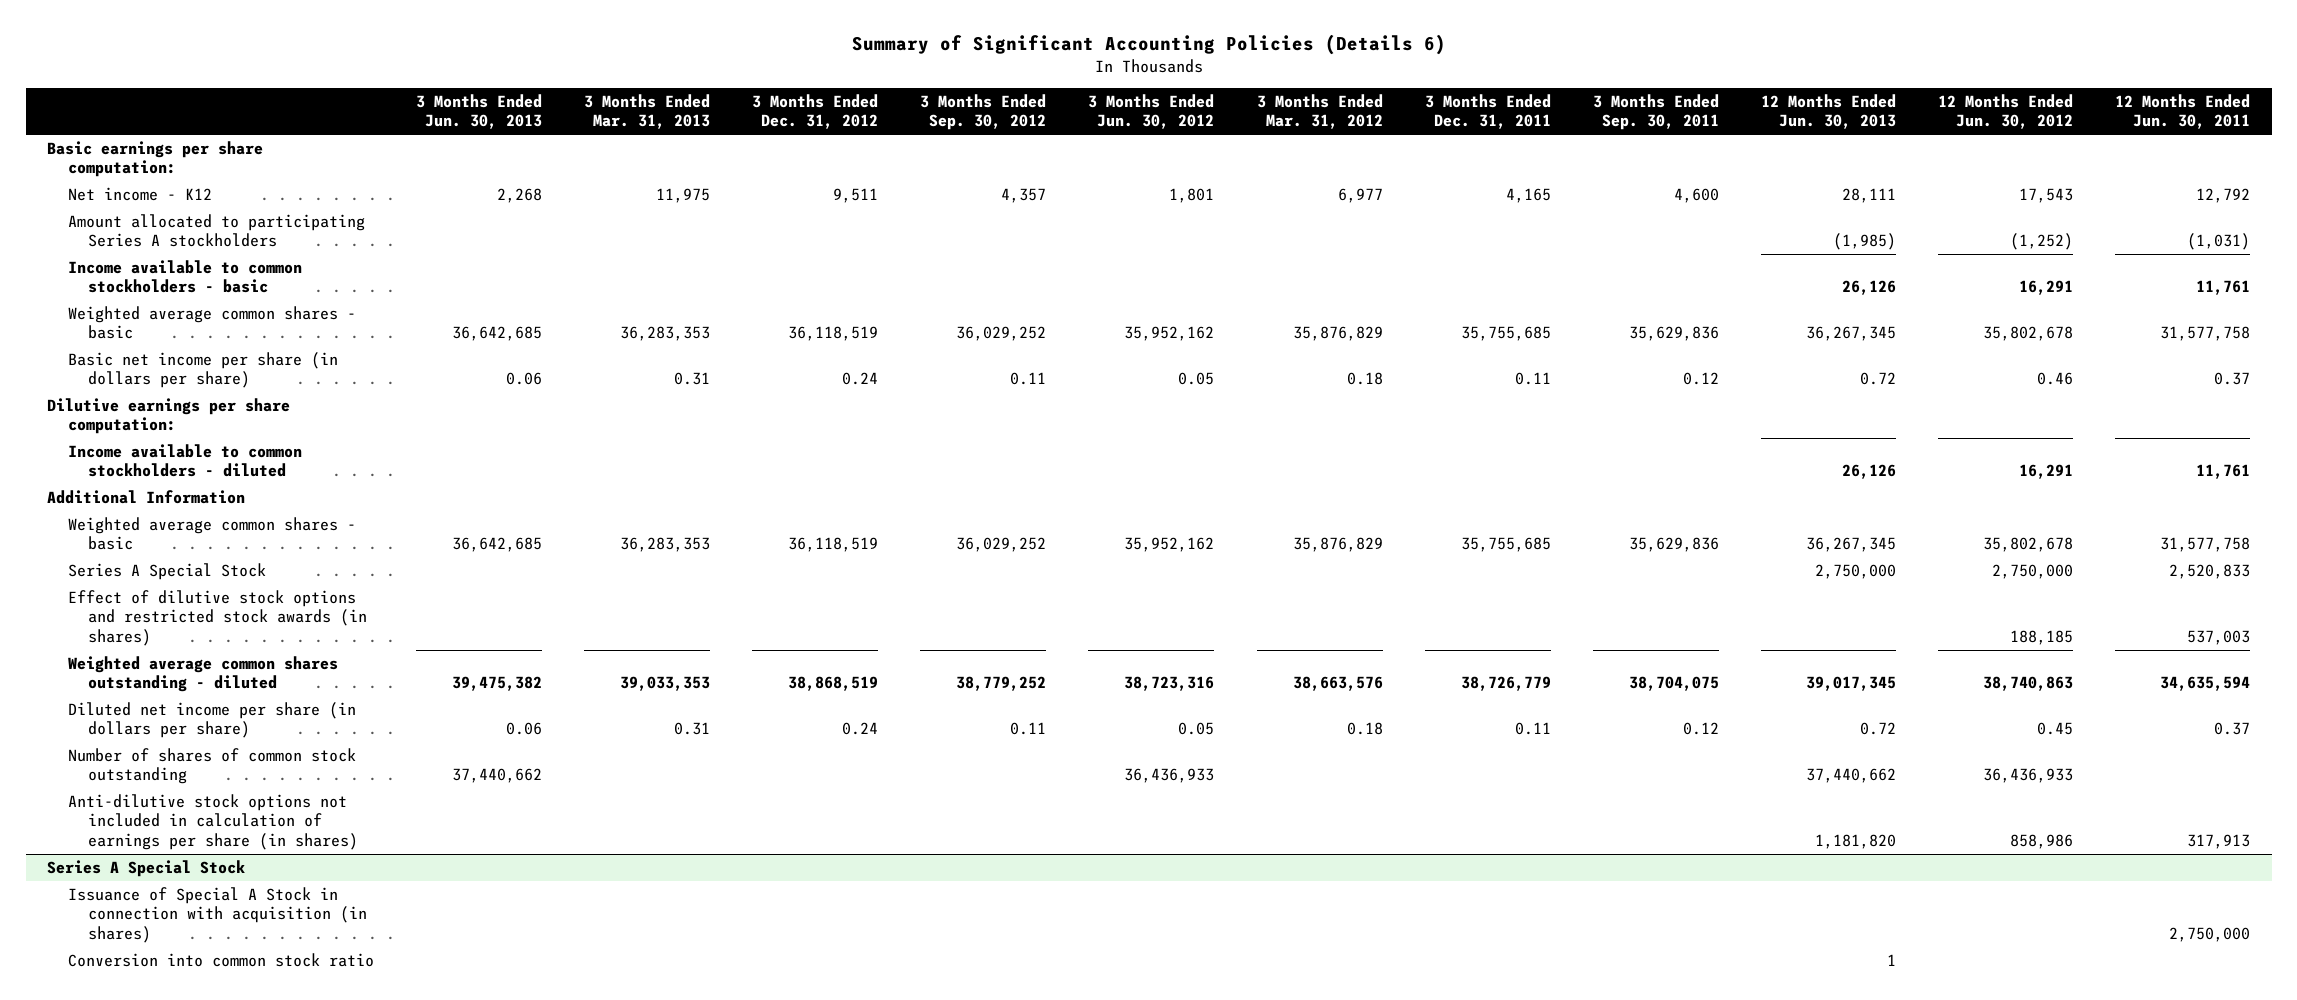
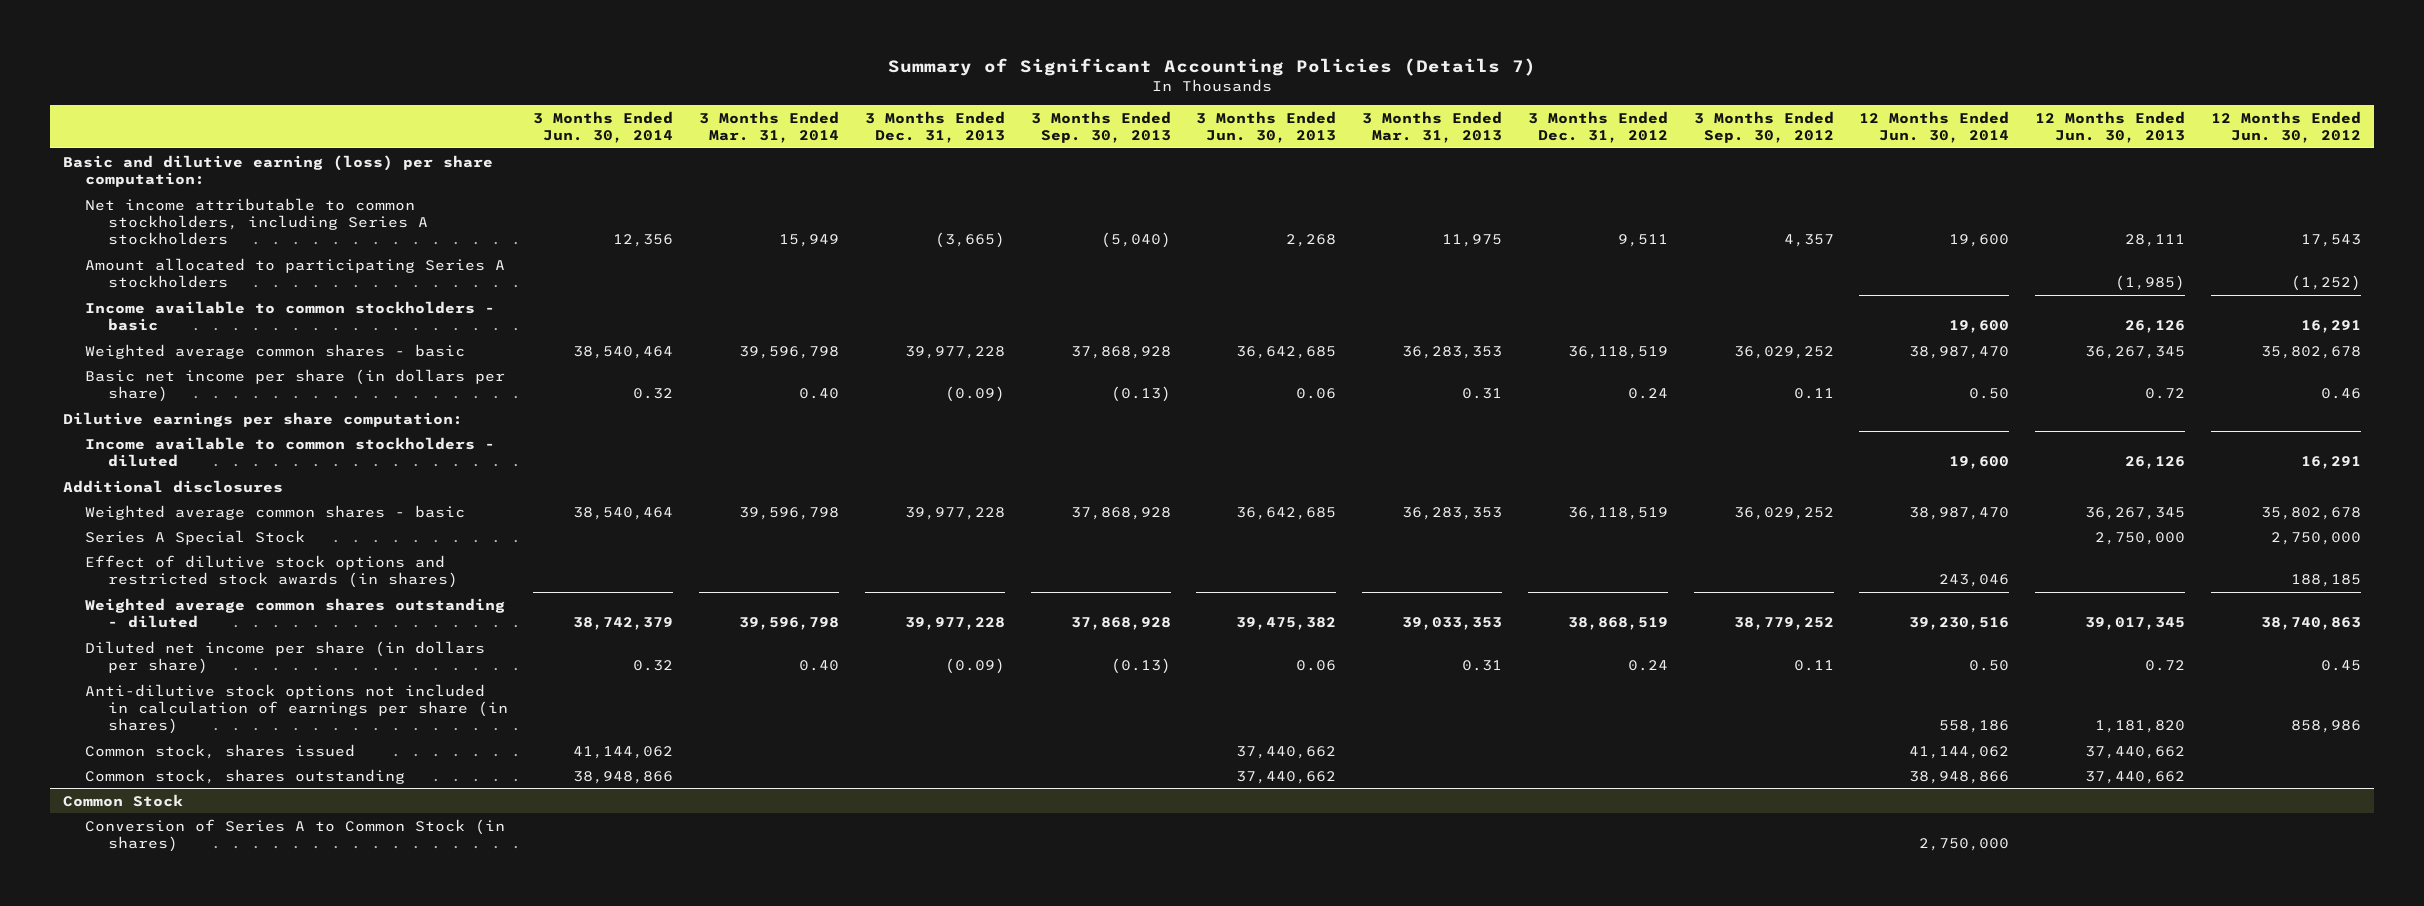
- Summary of Significant Accounting Policies (Details 6)
+ Summary of Significant Accounting Policies (Details 7)
- | 3 Months Ended Jun. 30, 2013 | 3 Months Ended Mar. 31, 2013 | 3 Months Ended Dec. 31, 2012 | 3 Months Ended Sep. 30, 2012 | 3 Months Ended Jun. 30, 2012 | 3 Months Ended Mar. 31, 2012 | 3 Months Ended Dec. 31, 2011 | 3 Months Ended Sep. 30, 2011 | 12 Months Ended Jun. 30, 2013 | 12 Months Ended Jun. 30, 2012 | 12 Months Ended Jun. 30, 2011
+ | 3 Months Ended Jun. 30, 2014 | 3 Months Ended Mar. 31, 2014 | 3 Months Ended Dec. 31, 2013 | 3 Months Ended Sep. 30, 2013 | 3 Months Ended Jun. 30, 2013 | 3 Months Ended Mar. 31, 2013 | 3 Months Ended Dec. 31, 2012 | 3 Months Ended Sep. 30, 2012 | 12 Months Ended Jun. 30, 2014 | 12 Months Ended Jun. 30, 2013 | 12 Months Ended Jun. 30, 2012
- Basic earnings per share computation:
- Net income - K12 | 2,268 | 11,975 | 9,511 | 4,357 | 1,801 | 6,977 | 4,165 | 4,600 | 28,111 | 17,543 | 12,792
+ Basic and dilutive earning (loss) per share computation:
+ Net income attributable to common stockholders, including Series A stockholders | 12,356 | 15,949 | (3,665) | (5,040) | 2,268 | 11,975 | 9,511 | 4,357 | 19,600 | 28,111 | 17,543
- Additional Information
+ Additional disclosures
- Number of shares of common stock outstanding | 37,440,662 | | | | 36,436,933 | | | | 37,440,662 | 36,436,933 |
- Series A Special Stock
- Issuance of Special A Stock in connection with acquisition (in shares) | | | | | | | | | | | 2,750,000
- Conversion into common stock ratio | | | | | | | | | 1 | |
+ Common stock, shares issued | 41,144,062 | | | | 37,440,662 | | | | 41,144,062 | 37,440,662 |
+ Common stock, shares outstanding | 38,948,866 | | | | 37,440,662 | | | | 38,948,866 | 37,440,662 |
+ Common Stock
+ Conversion of Series A to Common Stock (in shares) | | | | | | | | | 2,750,000 | |

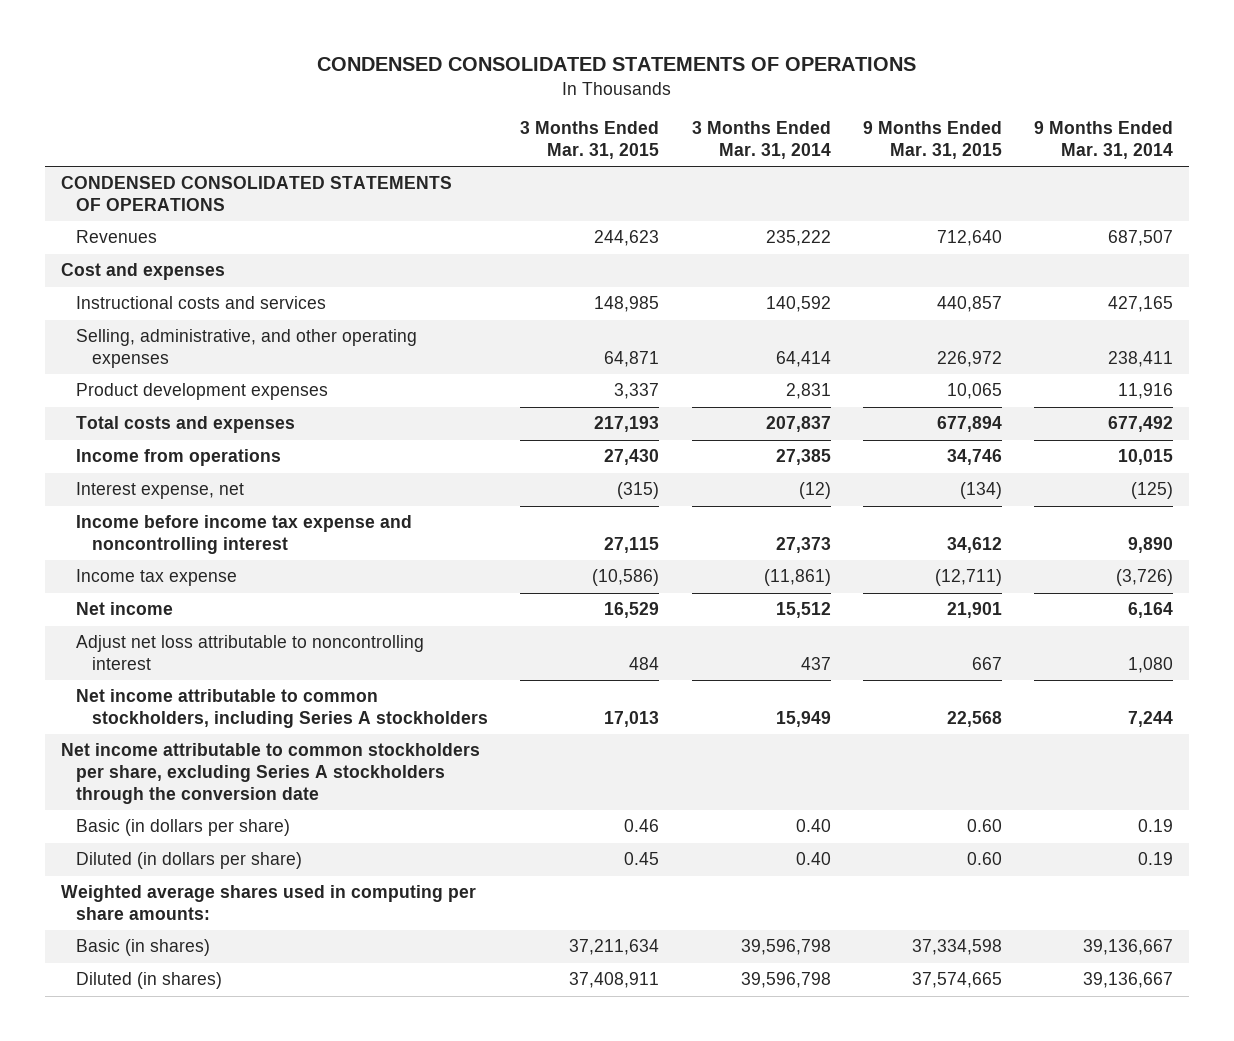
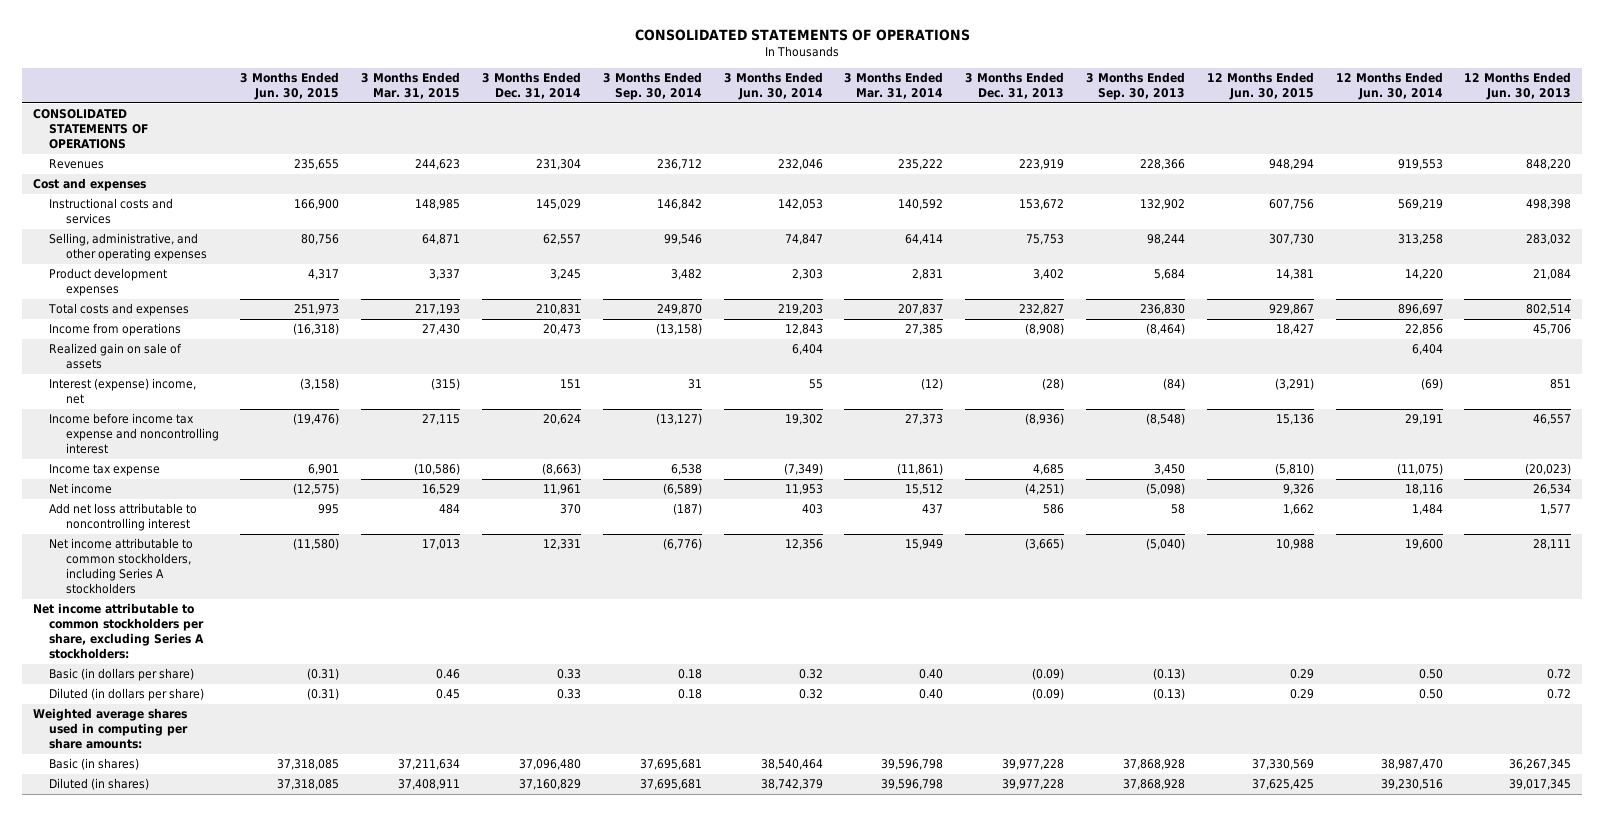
- CONDENSED CONSOLIDATED STATEMENTS OF OPERATIONS
+ CONSOLIDATED STATEMENTS OF OPERATIONS
- | 3 Months Ended Mar. 31, 2015 | 3 Months Ended Mar. 31, 2014 | 9 Months Ended Mar. 31, 2015 | 9 Months Ended Mar. 31, 2014
+ | 3 Months Ended Jun. 30, 2015 | 3 Months Ended Mar. 31, 2015 | 3 Months Ended Dec. 31, 2014 | 3 Months Ended Sep. 30, 2014 | 3 Months Ended Jun. 30, 2014 | 3 Months Ended Mar. 31, 2014 | 3 Months Ended Dec. 31, 2013 | 3 Months Ended Sep. 30, 2013 | 12 Months Ended Jun. 30, 2015 | 12 Months Ended Jun. 30, 2014 | 12 Months Ended Jun. 30, 2013
- CONDENSED CONSOLIDATED STATEMENTS OF OPERATIONS
+ CONSOLIDATED STATEMENTS OF OPERATIONS
- Interest expense, net | (315) | (12) | (134) | (125)
+ Realized gain on sale of assets | | | | | 6,404 | | | | | 6,404 |
+ Interest (expense) income, net | (3,158) | (315) | 151 | 31 | 55 | (12) | (28) | (84) | (3,291) | (69) | 851
- Adjust net loss attributable to noncontrolling interest | 484 | 437 | 667 | 1,080
+ Add net loss attributable to noncontrolling interest | 995 | 484 | 370 | (187) | 403 | 437 | 586 | 58 | 1,662 | 1,484 | 1,577
- Net income attributable to common stockholders per share, excluding Series A stockholders through the conversion date
+ Net income attributable to common stockholders per share, excluding Series A stockholders:

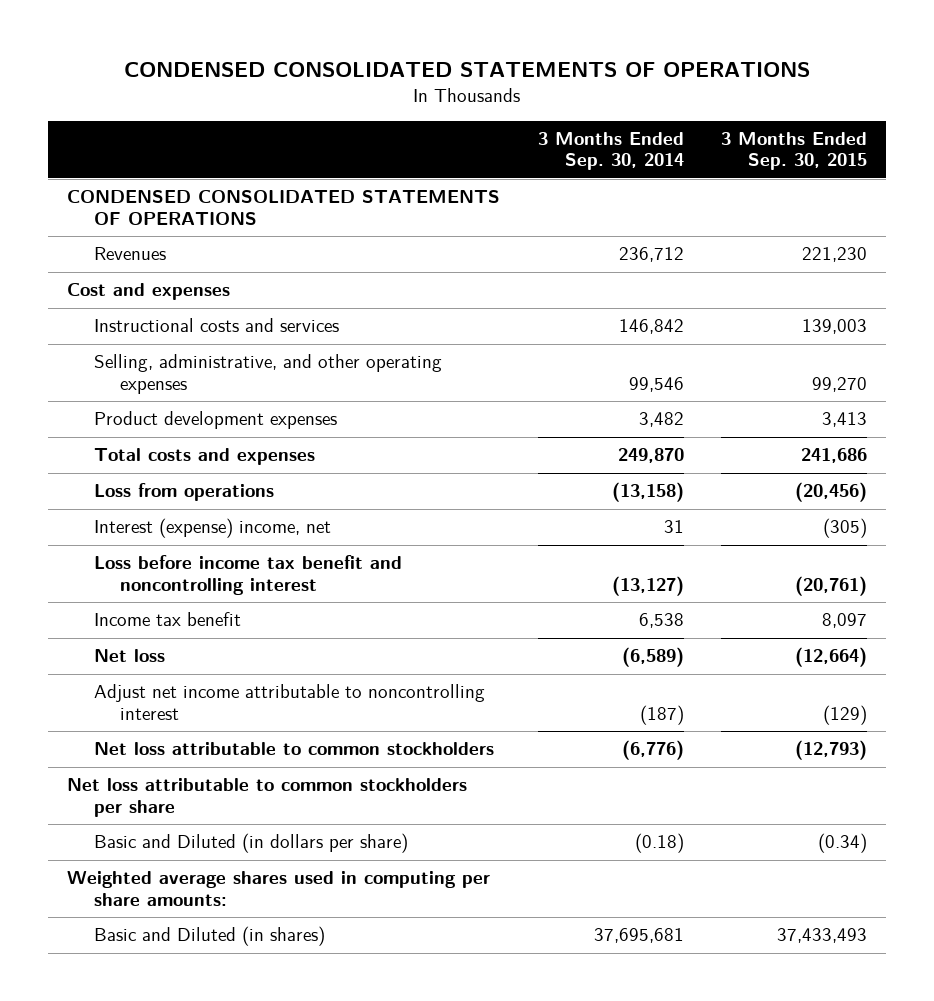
- CONSOLIDATED STATEMENTS OF OPERATIONS
+ CONDENSED CONSOLIDATED STATEMENTS OF OPERATIONS
- | 3 Months Ended Jun. 30, 2015 | 3 Months Ended Mar. 31, 2015 | 3 Months Ended Dec. 31, 2014 | 3 Months Ended Sep. 30, 2014 | 3 Months Ended Jun. 30, 2014 | 3 Months Ended Mar. 31, 2014 | 3 Months Ended Dec. 31, 2013 | 3 Months Ended Sep. 30, 2013 | 12 Months Ended Jun. 30, 2015 | 12 Months Ended Jun. 30, 2014 | 12 Months Ended Jun. 30, 2013
+ | 3 Months Ended Sep. 30, 2014 | 3 Months Ended Sep. 30, 2015
- CONSOLIDATED STATEMENTS OF OPERATIONS
+ CONDENSED CONSOLIDATED STATEMENTS OF OPERATIONS
- Income from operations | (16,318) | 27,430 | 20,473 | (13,158) | 12,843 | 27,385 | (8,908) | (8,464) | 18,427 | 22,856 | 45,706
- Realized gain on sale of assets | | | | | 6,404 | | | | | 6,404 |
+ Loss from operations | (13,158) | (20,456)
- Income before income tax expense and noncontrolling interest | (19,476) | 27,115 | 20,624 | (13,127) | 19,302 | 27,373 | (8,936) | (8,548) | 15,136 | 29,191 | 46,557
- Income tax expense | 6,901 | (10,586) | (8,663) | 6,538 | (7,349) | (11,861) | 4,685 | 3,450 | (5,810) | (11,075) | (20,023)
- Net income | (12,575) | 16,529 | 11,961 | (6,589) | 11,953 | 15,512 | (4,251) | (5,098) | 9,326 | 18,116 | 26,534
- Add net loss attributable to noncontrolling interest | 995 | 484 | 370 | (187) | 403 | 437 | 586 | 58 | 1,662 | 1,484 | 1,577
- Net income attributable to common stockholders, including Series A stockholders | (11,580) | 17,013 | 12,331 | (6,776) | 12,356 | 15,949 | (3,665) | (5,040) | 10,988 | 19,600 | 28,111
- Net income attributable to common stockholders per share, excluding Series A stockholders:
- Basic (in dollars per share) | (0.31) | 0.46 | 0.33 | 0.18 | 0.32 | 0.40 | (0.09) | (0.13) | 0.29 | 0.50 | 0.72
- Diluted (in dollars per share) | (0.31) | 0.45 | 0.33 | 0.18 | 0.32 | 0.40 | (0.09) | (0.13) | 0.29 | 0.50 | 0.72
+ Loss before income tax benefit and noncontrolling interest | (13,127) | (20,761)
+ Income tax benefit | 6,538 | 8,097
+ Net loss | (6,589) | (12,664)
+ Adjust net income attributable to noncontrolling interest | (187) | (129)
+ Net loss attributable to common stockholders | (6,776) | (12,793)
+ Net loss attributable to common stockholders per share
+ Basic and Diluted (in dollars per share) | (0.18) | (0.34)
- Basic (in shares) | 37,318,085 | 37,211,634 | 37,096,480 | 37,695,681 | 38,540,464 | 39,596,798 | 39,977,228 | 37,868,928 | 37,330,569 | 38,987,470 | 36,267,345
- Diluted (in shares) | 37,318,085 | 37,408,911 | 37,160,829 | 37,695,681 | 38,742,379 | 39,596,798 | 39,977,228 | 37,868,928 | 37,625,425 | 39,230,516 | 39,017,345
+ Basic and Diluted (in shares) | 37,695,681 | 37,433,493

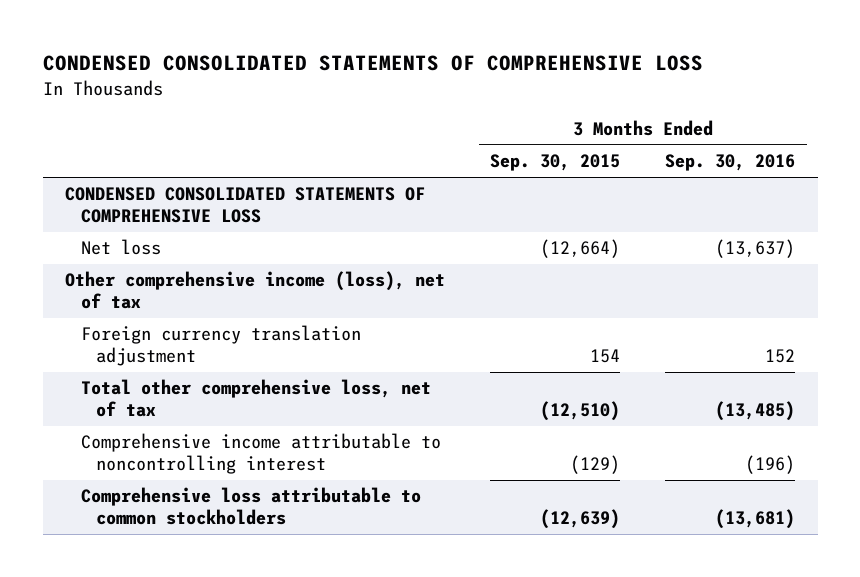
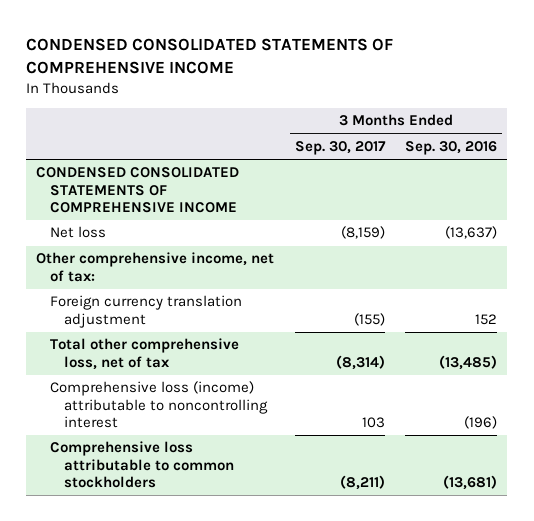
- CONDENSED CONSOLIDATED STATEMENTS OF COMPREHENSIVE LOSS
+ CONDENSED CONSOLIDATED STATEMENTS OF COMPREHENSIVE INCOME
- | 3 Months Ended Sep. 30, 2015 | 3 Months Ended Sep. 30, 2016
+ | 3 Months Ended Sep. 30, 2017 | 3 Months Ended Sep. 30, 2016
- CONDENSED CONSOLIDATED STATEMENTS OF COMPREHENSIVE LOSS
+ CONDENSED CONSOLIDATED STATEMENTS OF COMPREHENSIVE INCOME
- Other comprehensive income (loss), net of tax
+ Other comprehensive income, net of tax:
- Comprehensive income attributable to noncontrolling interest | (129) | (196)
+ Comprehensive loss (income) attributable to noncontrolling interest | 103 | (196)

